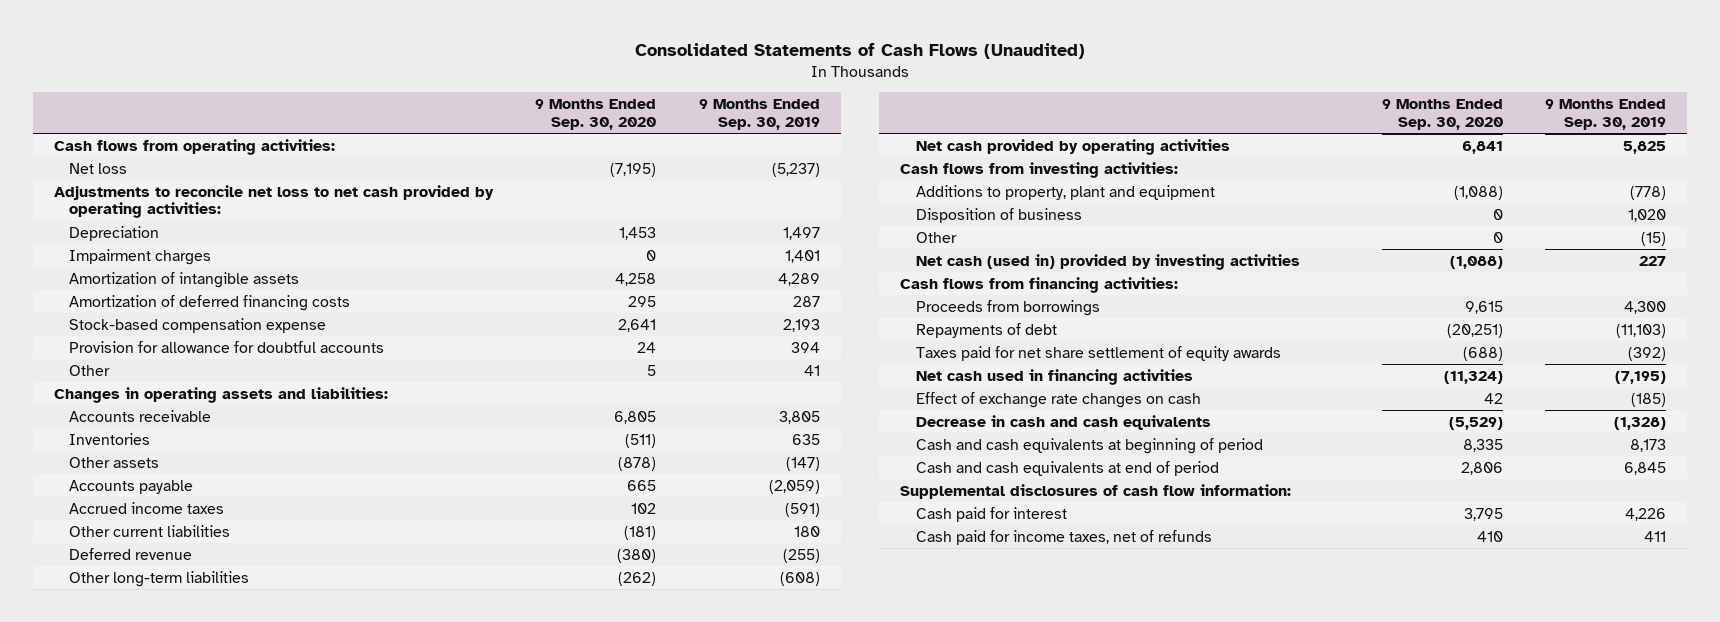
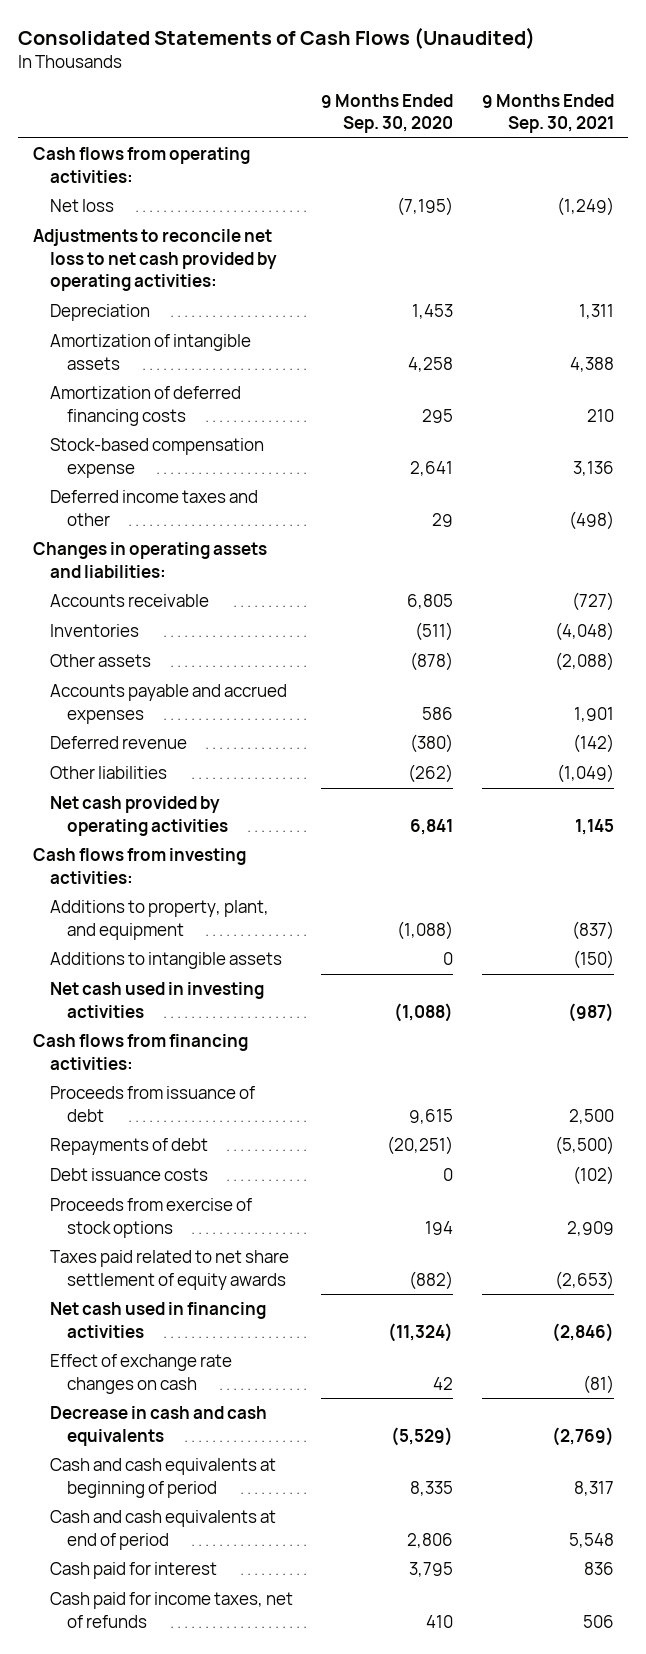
- | 9 Months Ended Sep. 30, 2020 | 9 Months Ended Sep. 30, 2019
+ | 9 Months Ended Sep. 30, 2020 | 9 Months Ended Sep. 30, 2021
- Impairment charges | 0 | 1,401
- Provision for allowance for doubtful accounts | 24 | 394
- Other | 5 | 41
+ Deferred income taxes and other | 29 | (498)
- Accounts payable | 665 | (2,059)
- Accrued income taxes | 102 | (591)
- Other current liabilities | (181) | 180
+ Accounts payable and accrued expenses | 586 | 1,901
- Other long-term liabilities | (262) | (608)
+ Other liabilities | (262) | (1,049)
- Additions to property, plant and equipment | (1,088) | (778)
- Disposition of business | 0 | 1,020
- Other | 0 | (15)
- Net cash (used in) provided by investing activities | (1,088) | 227
+ Additions to property, plant, and equipment | (1,088) | (837)
+ Additions to intangible assets | 0 | (150)
+ Net cash used in investing activities | (1,088) | (987)
- Proceeds from borrowings | 9,615 | 4,300
+ Proceeds from issuance of debt | 9,615 | 2,500
- Taxes paid for net share settlement of equity awards | (688) | (392)
+ Debt issuance costs | 0 | (102)
+ Proceeds from exercise of stock options | 194 | 2,909
+ Taxes paid related to net share settlement of equity awards | (882) | (2,653)
- Supplemental disclosures of cash flow information:

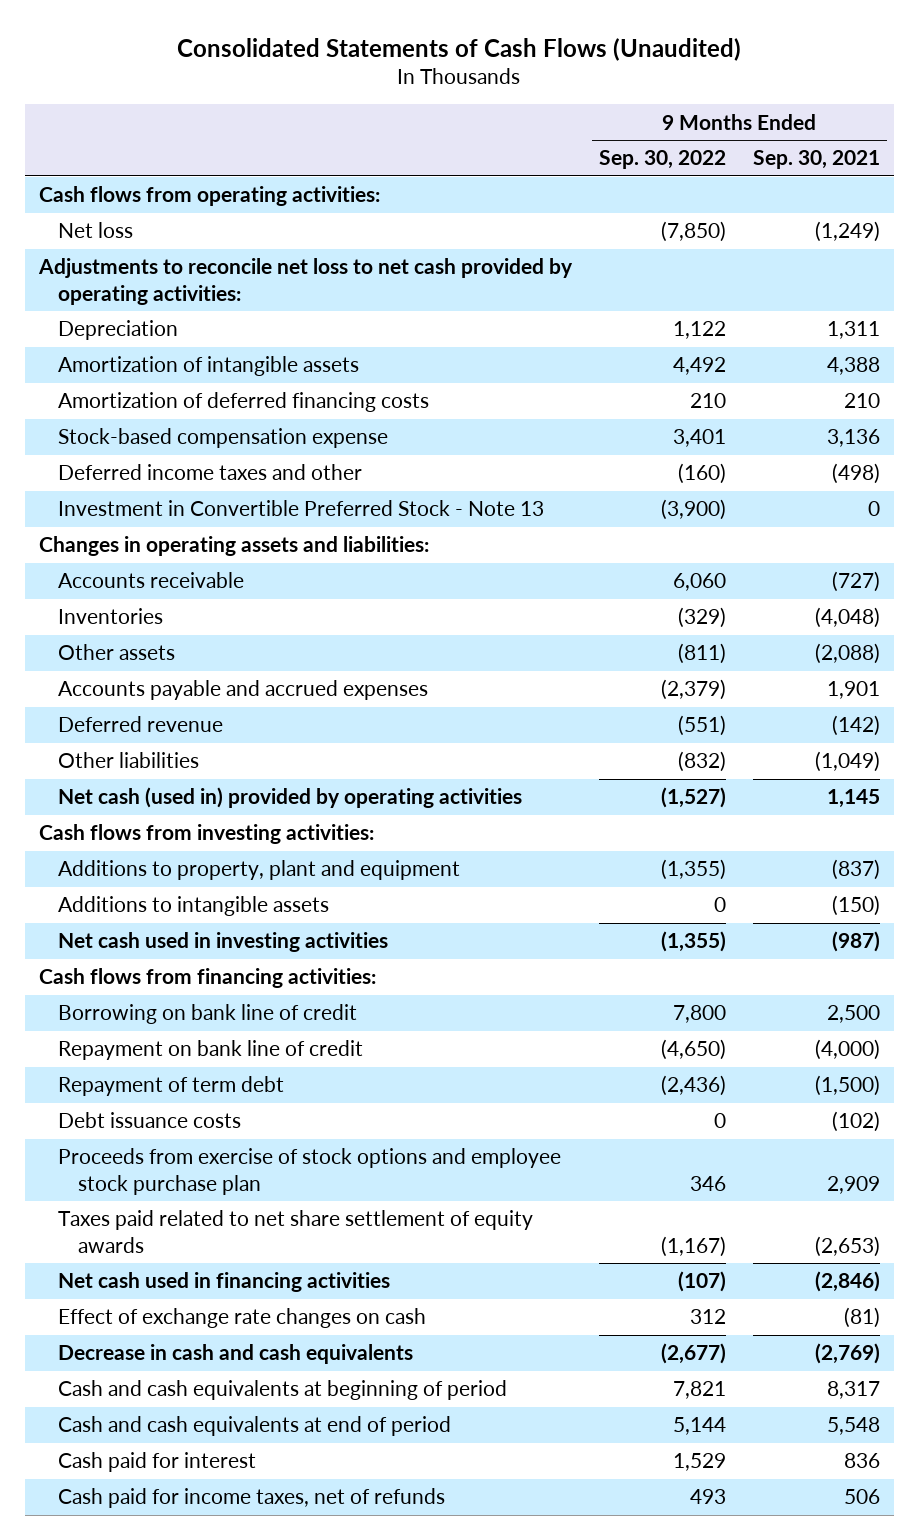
- | 9 Months Ended Sep. 30, 2020 | 9 Months Ended Sep. 30, 2021
+ | 9 Months Ended Sep. 30, 2022 | 9 Months Ended Sep. 30, 2021
+ Investment in Convertible Preferred Stock - Note 13 | (3,900) | 0
- Net cash provided by operating activities | 6,841 | 1,145
+ Net cash (used in) provided by operating activities | (1,527) | 1,145
- Additions to property, plant, and equipment | (1,088) | (837)
+ Additions to property, plant and equipment | (1,355) | (837)
- Proceeds from issuance of debt | 9,615 | 2,500
- Repayments of debt | (20,251) | (5,500)
+ Borrowing on bank line of credit | 7,800 | 2,500
+ Repayment on bank line of credit | (4,650) | (4,000)
+ Repayment of term debt | (2,436) | (1,500)
- Proceeds from exercise of stock options | 194 | 2,909
+ Proceeds from exercise of stock options and employee stock purchase plan | 346 | 2,909

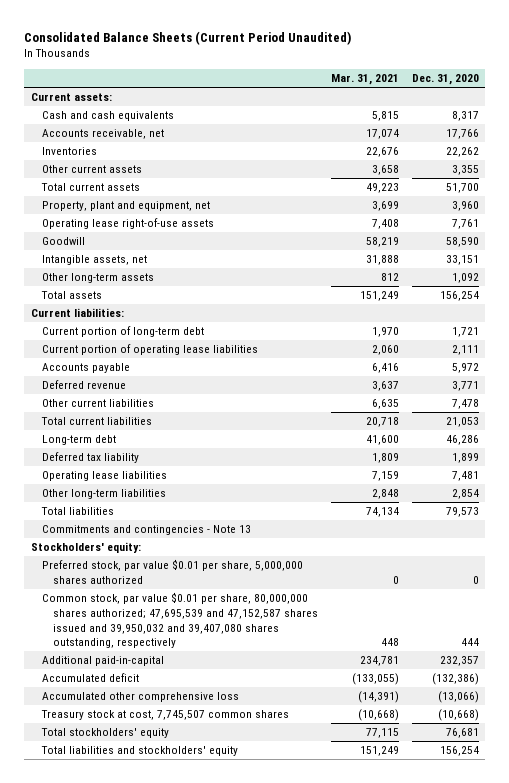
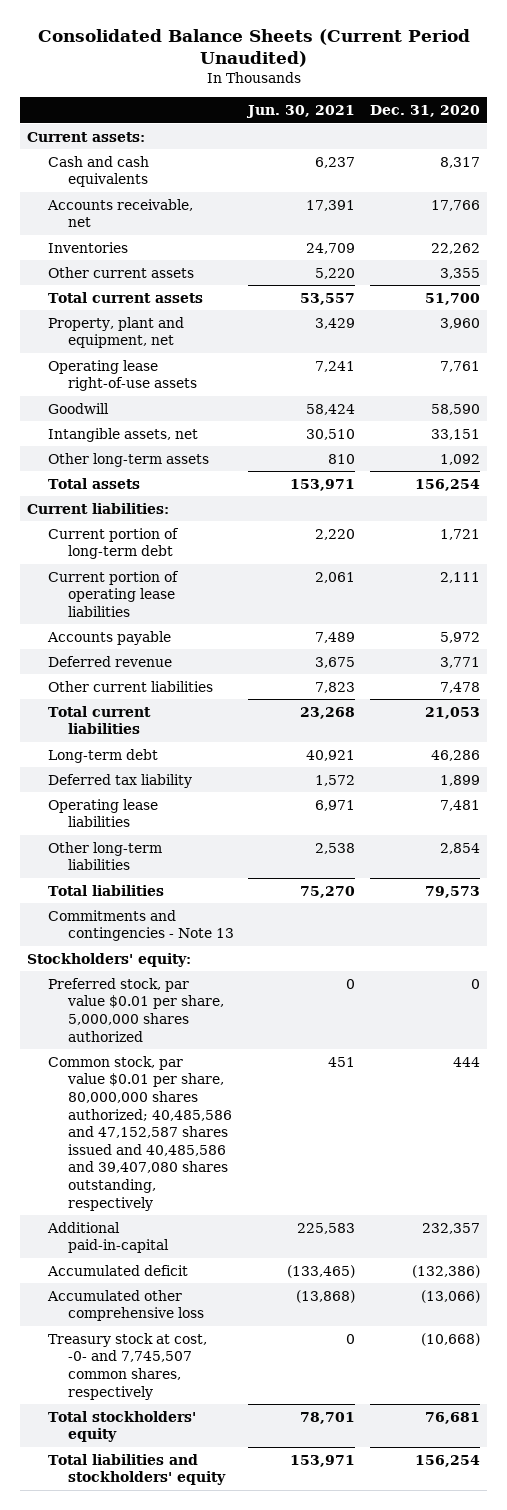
- | Mar. 31, 2021 | Dec. 31, 2020
+ | Jun. 30, 2021 | Dec. 31, 2020
- Common stock, par value $0.01 per share, 80,000,000 shares authorized; 47,695,539 and 47,152,587 shares issued and 39,950,032 and 39,407,080 shares outstanding, respectively | 448 | 444
+ Common stock, par value $0.01 per share, 80,000,000 shares authorized; 40,485,586 and 47,152,587 shares issued and 40,485,586 and 39,407,080 shares outstanding, respectively | 451 | 444
- Treasury stock at cost, 7,745,507 common shares | (10,668) | (10,668)
+ Treasury stock at cost, -0- and 7,745,507 common shares, respectively | 0 | (10,668)

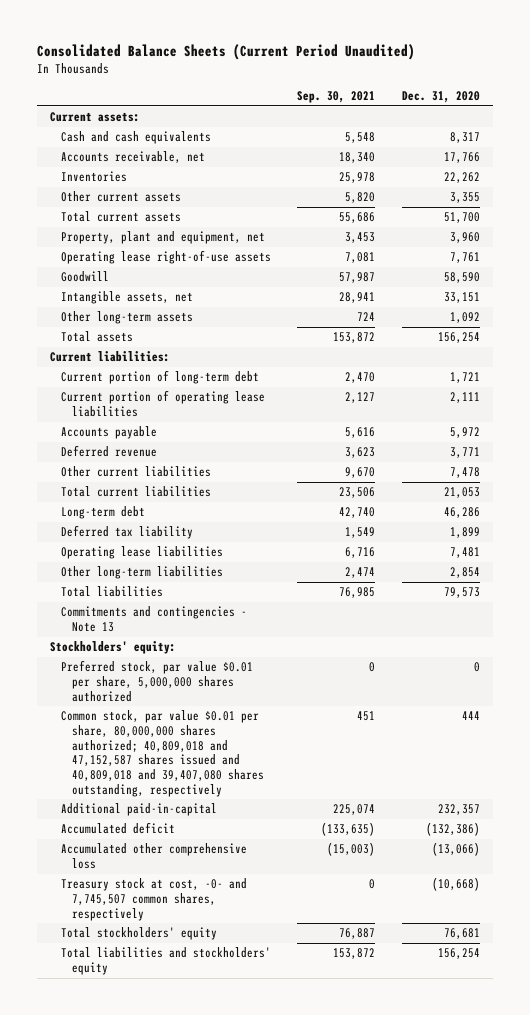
- | Jun. 30, 2021 | Dec. 31, 2020
+ | Sep. 30, 2021 | Dec. 31, 2020
- Common stock, par value $0.01 per share, 80,000,000 shares authorized; 40,485,586 and 47,152,587 shares issued and 40,485,586 and 39,407,080 shares outstanding, respectively | 451 | 444
+ Common stock, par value $0.01 per share, 80,000,000 shares authorized; 40,809,018 and 47,152,587 shares issued and 40,809,018 and 39,407,080 shares outstanding, respectively | 451 | 444

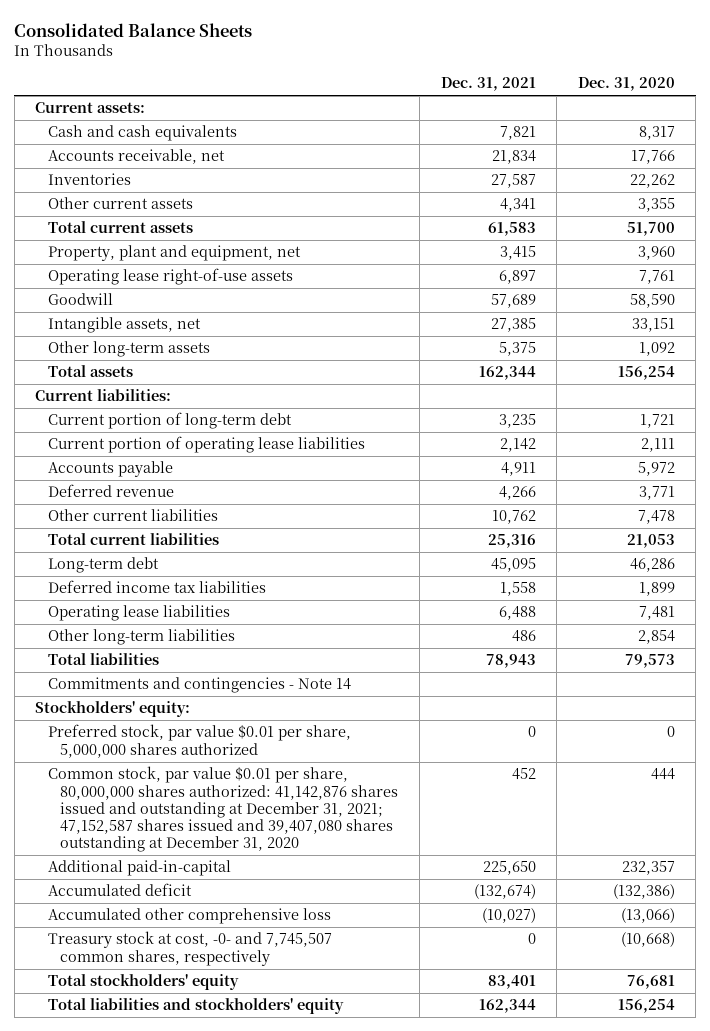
- Consolidated Balance Sheets (Current Period Unaudited)
+ Consolidated Balance Sheets
- | Sep. 30, 2021 | Dec. 31, 2020
+ | Dec. 31, 2021 | Dec. 31, 2020
- Deferred tax liability | 1,549 | 1,899
+ Deferred income tax liabilities | 1,558 | 1,899
- Commitments and contingencies - Note 13
+ Commitments and contingencies - Note 14
- Common stock, par value $0.01 per share, 80,000,000 shares authorized; 40,809,018 and 47,152,587 shares issued and 40,809,018 and 39,407,080 shares outstanding, respectively | 451 | 444
+ Common stock, par value $0.01 per share, 80,000,000 shares authorized: 41,142,876 shares issued and outstanding at December 31, 2021; 47,152,587 shares issued and 39,407,080 shares outstanding at December 31, 2020 | 452 | 444

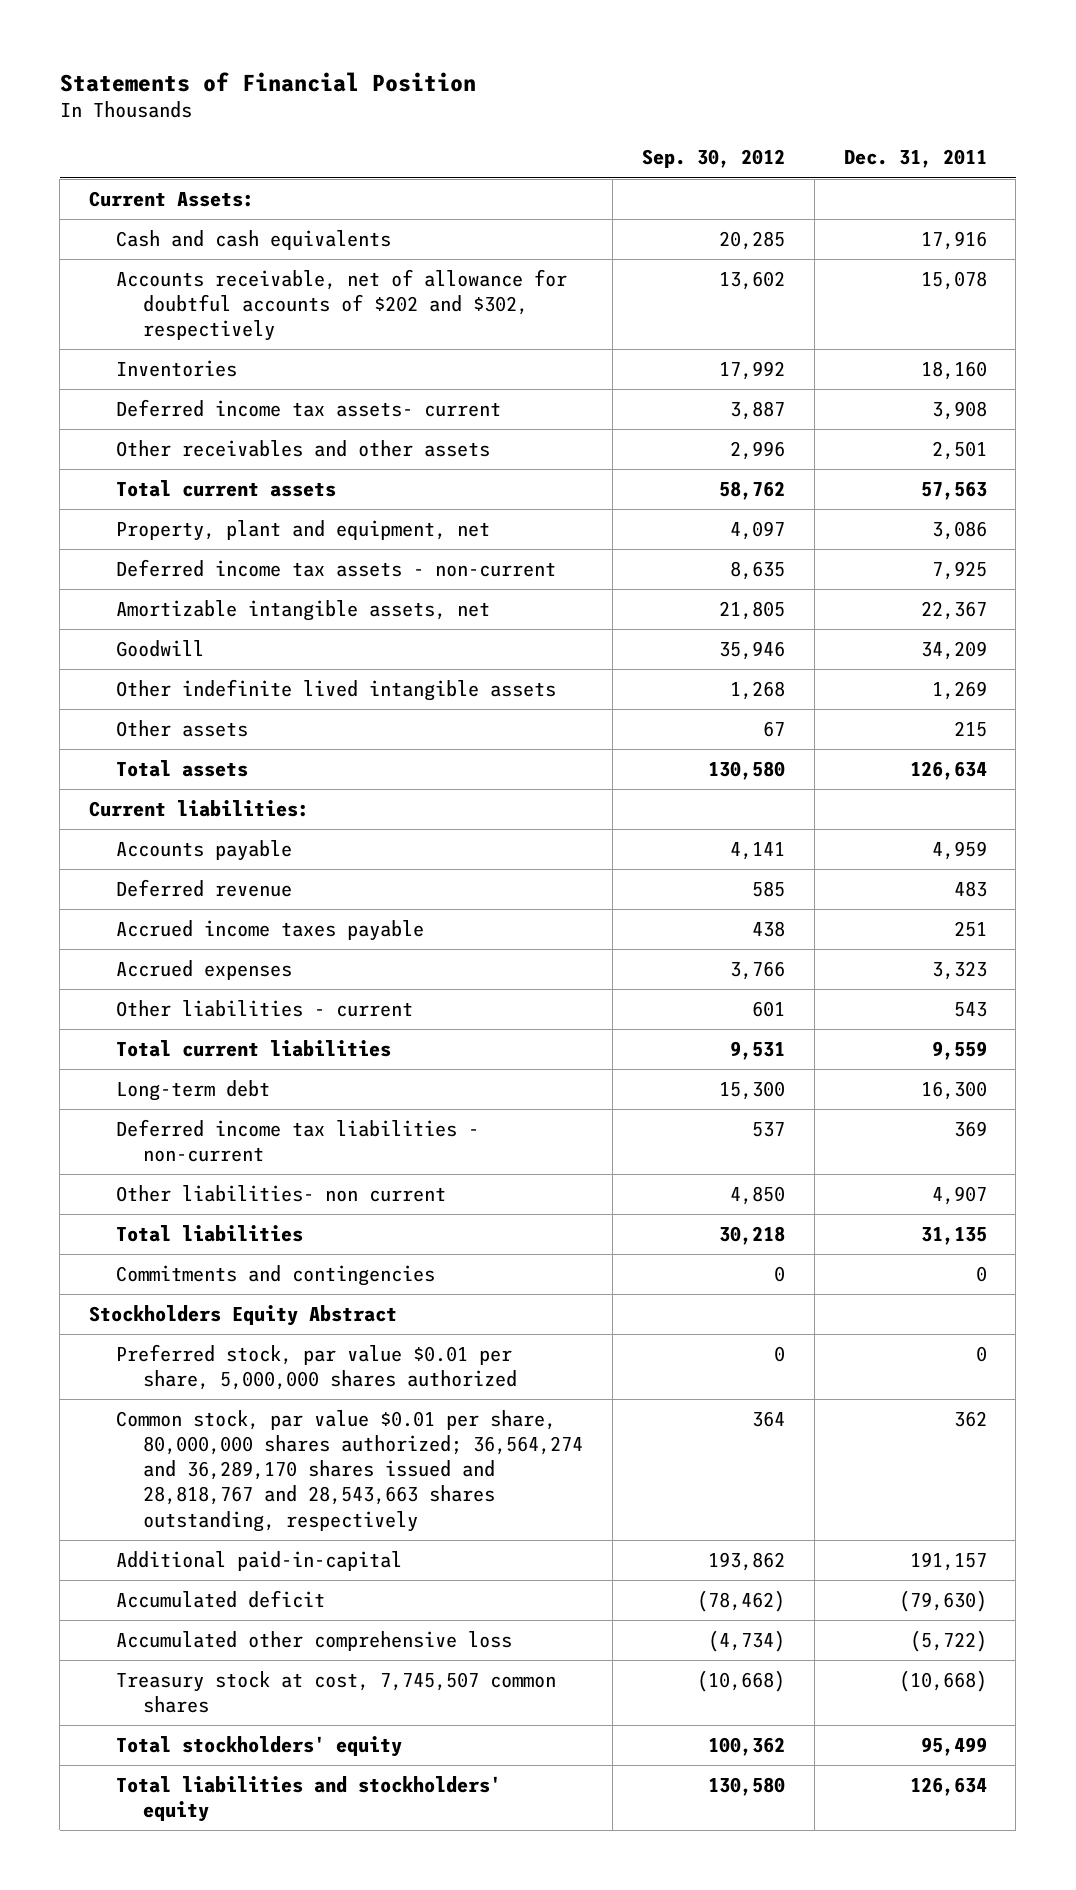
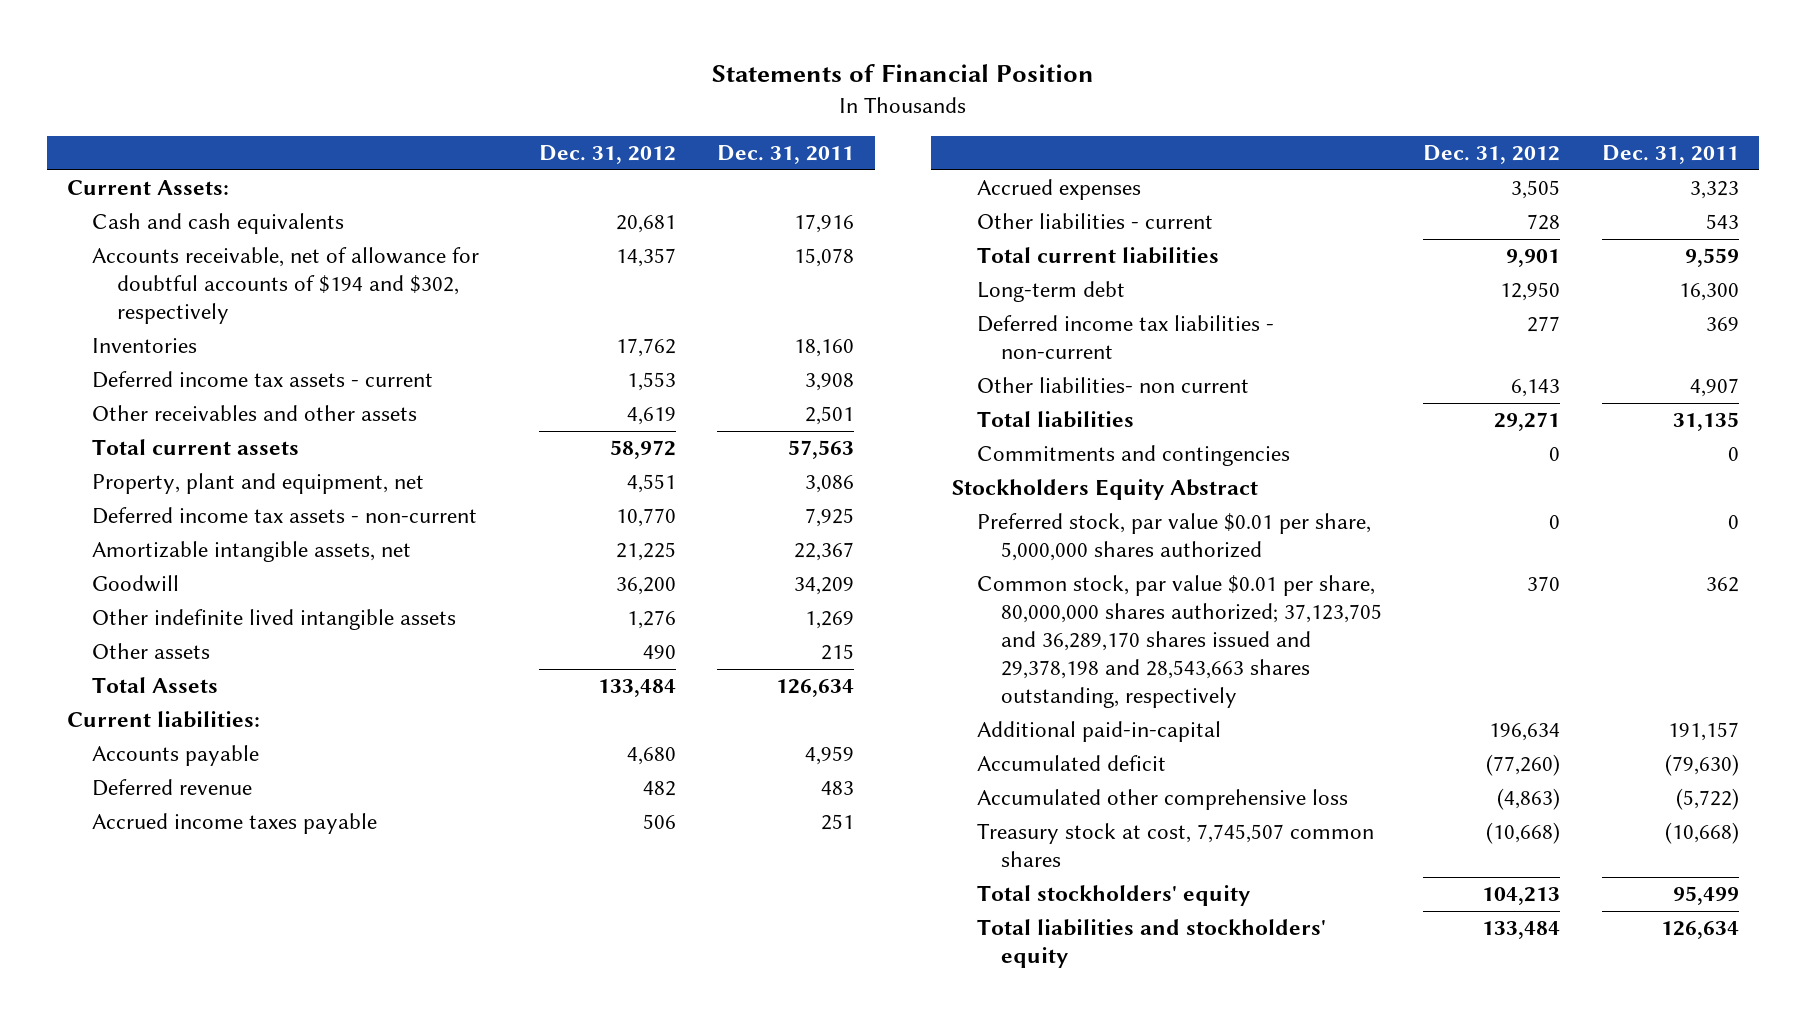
- | Sep. 30, 2012 | Dec. 31, 2011
+ | Dec. 31, 2012 | Dec. 31, 2011
- Accounts receivable, net of allowance for doubtful accounts of $202 and $302, respectively | 13,602 | 15,078
+ Accounts receivable, net of allowance for doubtful accounts of $194 and $302, respectively | 14,357 | 15,078
- Deferred income tax assets- current | 3,887 | 3,908
+ Deferred income tax assets - current | 1,553 | 3,908
- Total assets | 130,580 | 126,634
+ Total Assets | 133,484 | 126,634
- Common stock, par value $0.01 per share, 80,000,000 shares authorized; 36,564,274 and 36,289,170 shares issued and 28,818,767 and 28,543,663 shares outstanding, respectively | 364 | 362
+ Common stock, par value $0.01 per share, 80,000,000 shares authorized; 37,123,705 and 36,289,170 shares issued and 29,378,198 and 28,543,663 shares outstanding, respectively | 370 | 362

